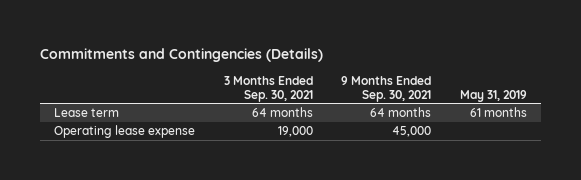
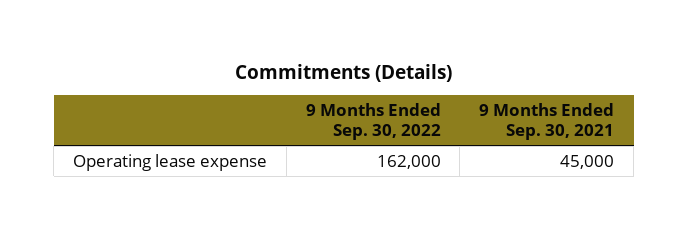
- Commitments and Contingencies (Details)
+ Commitments (Details)
- | 3 Months Ended Sep. 30, 2021 | 9 Months Ended Sep. 30, 2021 | May 31, 2019
+ | 9 Months Ended Sep. 30, 2022 | 9 Months Ended Sep. 30, 2021
- Lease term | 64 months | 64 months | 61 months

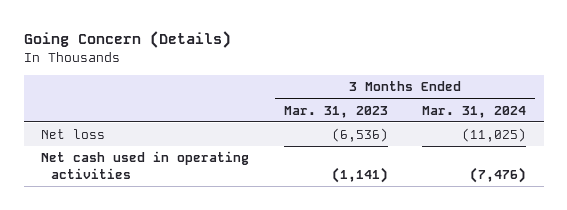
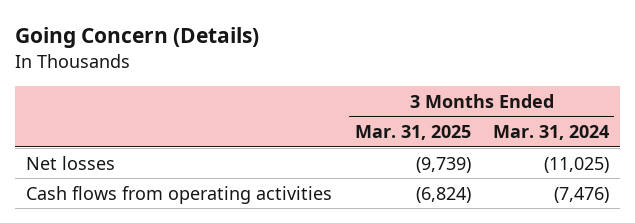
- | 3 Months Ended Mar. 31, 2023 | 3 Months Ended Mar. 31, 2024
+ | 3 Months Ended Mar. 31, 2025 | 3 Months Ended Mar. 31, 2024
- Net loss | (6,536) | (11,025)
- Net cash used in operating activities | (1,141) | (7,476)
+ Net losses | (9,739) | (11,025)
+ Cash flows from operating activities | (6,824) | (7,476)

